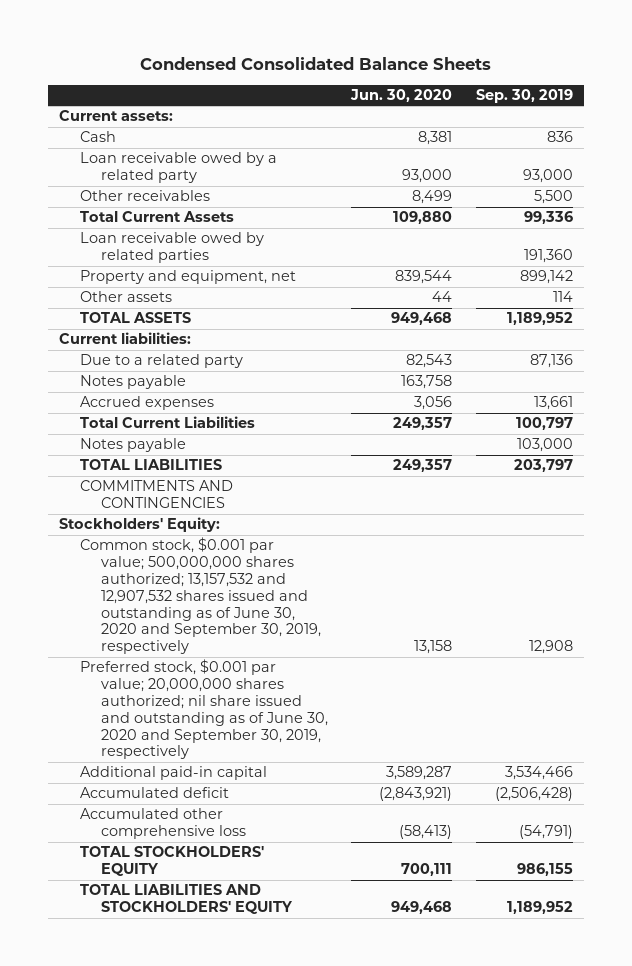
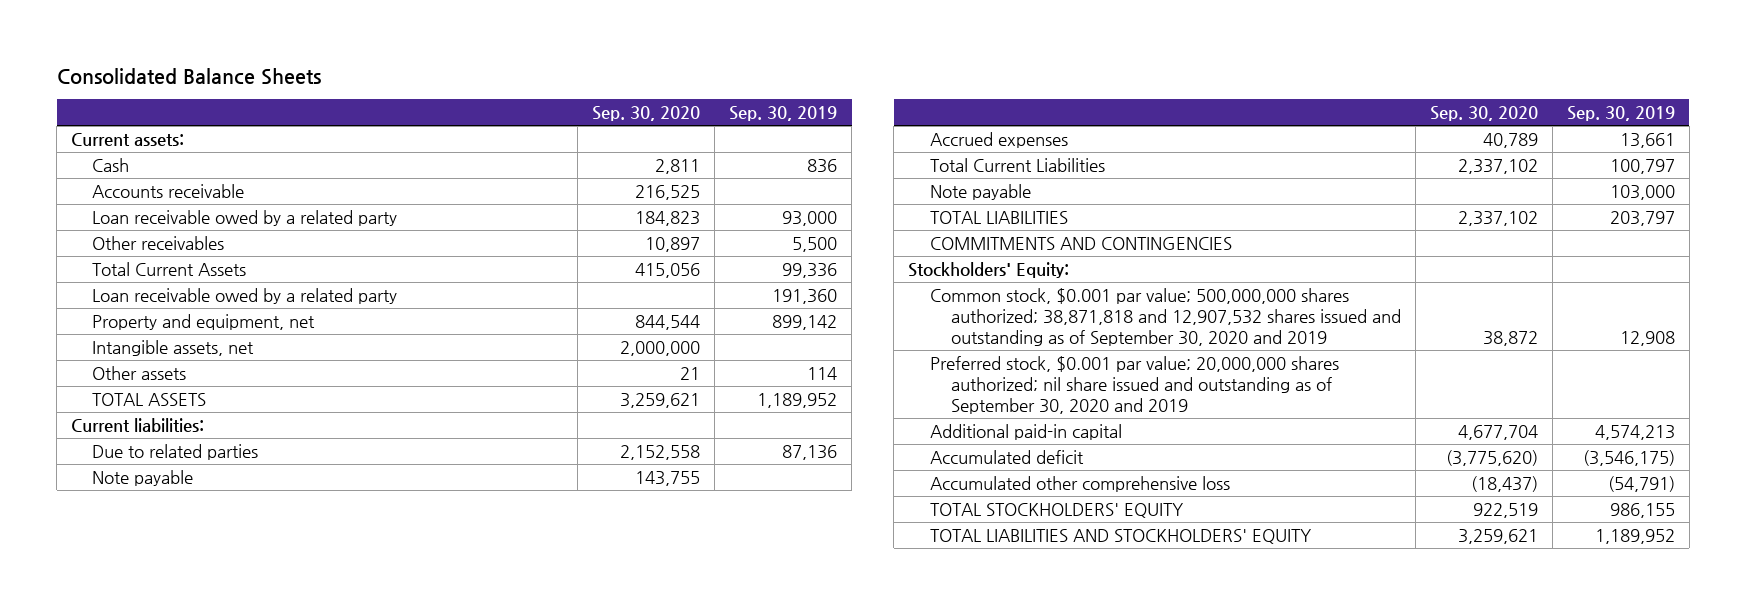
- Condensed Consolidated Balance Sheets
+ Consolidated Balance Sheets
- | Jun. 30, 2020 | Sep. 30, 2019
+ | Sep. 30, 2020 | Sep. 30, 2019
+ Accounts receivable | 216,525 |
- Loan receivable owed by related parties | | 191,360
+ Loan receivable owed by a related party | | 191,360
+ Intangible assets, net | 2,000,000 |
- Due to a related party | 82,543 | 87,136
- Notes payable | 163,758 |
+ Due to related parties | 2,152,558 | 87,136
+ Note payable | 143,755 |
- Notes payable | | 103,000
+ Note payable | | 103,000
- Common stock, $0.001 par value; 500,000,000 shares authorized; 13,157,532 and 12,907,532 shares issued and outstanding as of June 30, 2020 and September 30, 2019, respectively | 13,158 | 12,908
- Preferred stock, $0.001 par value; 20,000,000 shares authorized; nil share issued and outstanding as of June 30, 2020 and September 30, 2019, respectively
- Additional paid-in capital | 3,589,287 | 3,534,466
- Accumulated deficit | (2,843,921) | (2,506,428)
+ Common stock, $0.001 par value; 500,000,000 shares authorized; 38,871,818 and 12,907,532 shares issued and outstanding as of September 30, 2020 and 2019 | 38,872 | 12,908
+ Preferred stock, $0.001 par value; 20,000,000 shares authorized; nil share issued and outstanding as of September 30, 2020 and 2019
+ Additional paid-in capital | 4,677,704 | 4,574,213
+ Accumulated deficit | (3,775,620) | (3,546,175)

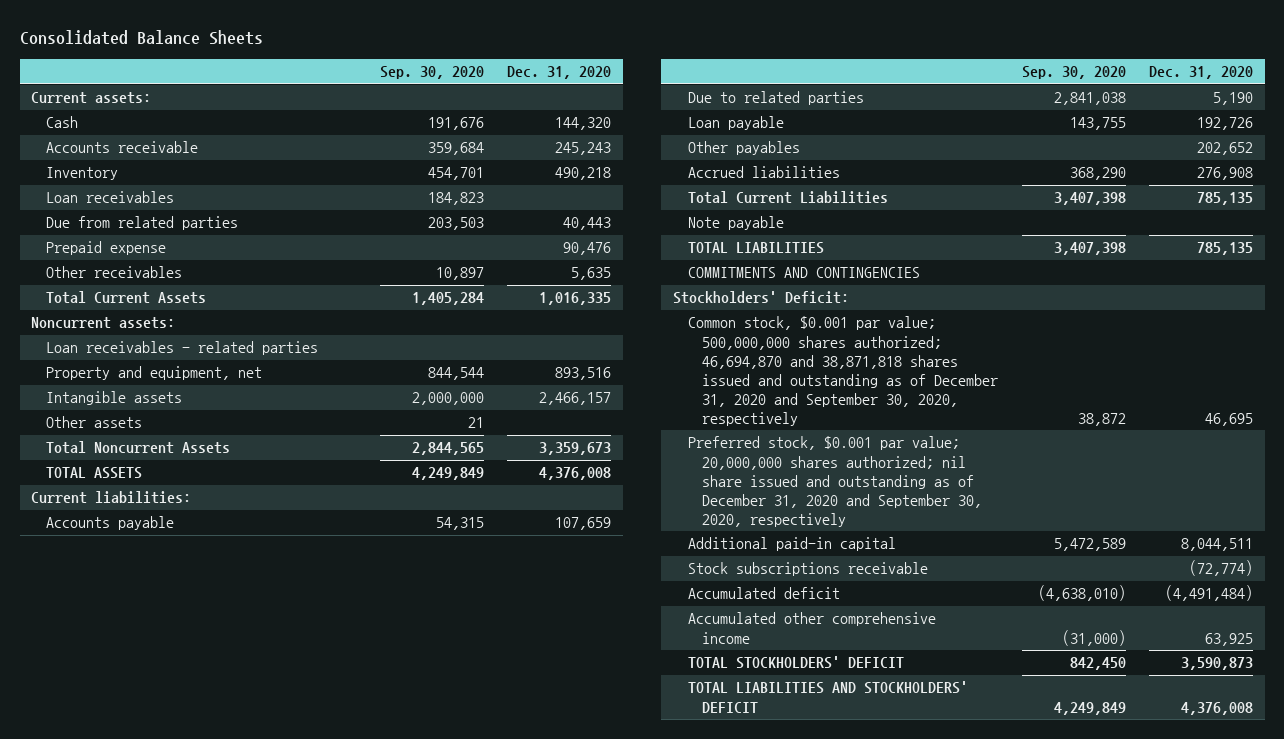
- | Sep. 30, 2020 | Sep. 30, 2019
+ | Sep. 30, 2020 | Dec. 31, 2020
- Cash | 2,811 | 836
- Accounts receivable | 216,525 |
- Loan receivable owed by a related party | 184,823 | 93,000
+ Cash | 191,676 | 144,320
+ Accounts receivable | 359,684 | 245,243
+ Inventory | 454,701 | 490,218
+ Loan receivables | 184,823 |
+ Due from related parties | 203,503 | 40,443
+ Prepaid expense | | 90,476
- Total Current Assets | 415,056 | 99,336
- Loan receivable owed by a related party | | 191,360
+ Total Current Assets | 1,405,284 | 1,016,335
+ Noncurrent assets:
+ Loan receivables - related parties
- Intangible assets, net | 2,000,000 |
+ Intangible assets | 2,000,000 | 2,466,157
- TOTAL ASSETS | 3,259,621 | 1,189,952
+ Total Noncurrent Assets | 2,844,565 | 3,359,673
+ TOTAL ASSETS | 4,249,849 | 4,376,008
- Due to related parties | 2,152,558 | 87,136
- Note payable | 143,755 |
- Accrued expenses | 40,789 | 13,661
- Total Current Liabilities | 2,337,102 | 100,797
+ Accounts payable | 54,315 | 107,659
+ Due to related parties | 2,841,038 | 5,190
+ Loan payable | 143,755 | 192,726
+ Other payables | | 202,652
+ Accrued liabilities | 368,290 | 276,908
+ Total Current Liabilities | 3,407,398 | 785,135
- TOTAL LIABILITIES | 2,337,102 | 203,797
+ TOTAL LIABILITIES | 3,407,398 | 785,135
- Stockholders' Equity:
- Common stock, $0.001 par value; 500,000,000 shares authorized; 38,871,818 and 12,907,532 shares issued and outstanding as of September 30, 2020 and 2019 | 38,872 | 12,908
- Preferred stock, $0.001 par value; 20,000,000 shares authorized; nil share issued and outstanding as of September 30, 2020 and 2019
- Additional paid-in capital | 4,677,704 | 4,574,213
- Accumulated deficit | (3,775,620) | (3,546,175)
- Accumulated other comprehensive loss | (18,437) | (54,791)
- TOTAL STOCKHOLDERS' EQUITY | 922,519 | 986,155
- TOTAL LIABILITIES AND STOCKHOLDERS' EQUITY | 3,259,621 | 1,189,952
+ Stockholders' Deficit:
+ Common stock, $0.001 par value; 500,000,000 shares authorized; 46,694,870 and 38,871,818 shares issued and outstanding as of December 31, 2020 and September 30, 2020, respectively | 38,872 | 46,695
+ Preferred stock, $0.001 par value; 20,000,000 shares authorized; nil share issued and outstanding as of December 31, 2020 and September 30, 2020, respectively
+ Additional paid-in capital | 5,472,589 | 8,044,511
+ Stock subscriptions receivable | | (72,774)
+ Accumulated deficit | (4,638,010) | (4,491,484)
+ Accumulated other comprehensive income | (31,000) | 63,925
+ TOTAL STOCKHOLDERS' DEFICIT | 842,450 | 3,590,873
+ TOTAL LIABILITIES AND STOCKHOLDERS' DEFICIT | 4,249,849 | 4,376,008

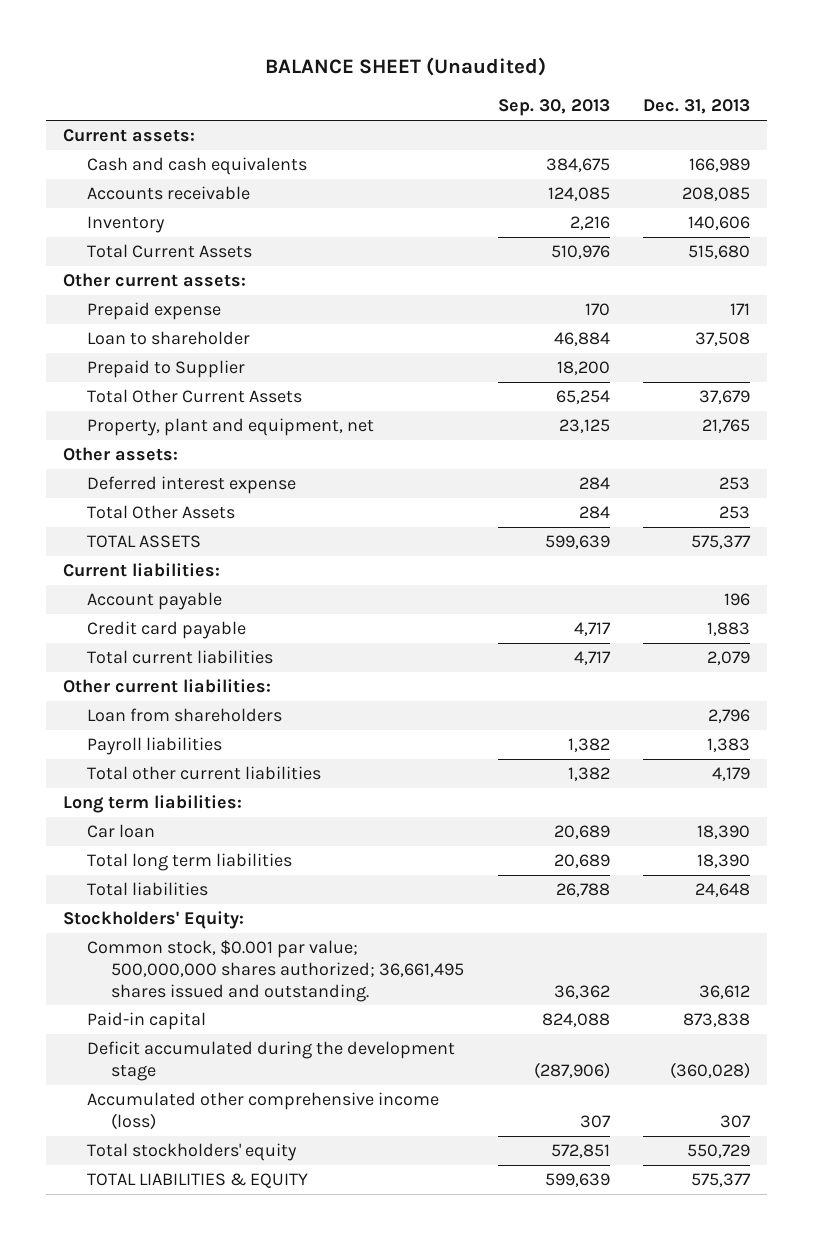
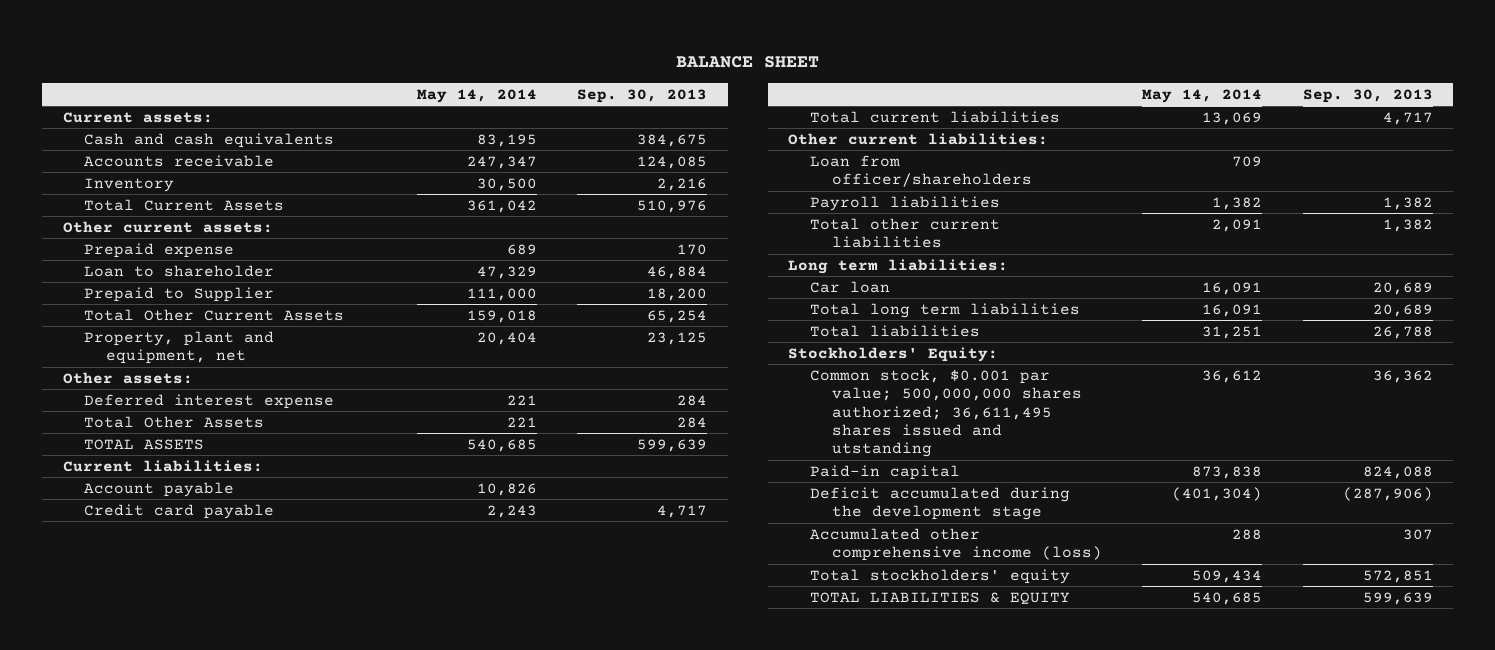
- BALANCE SHEET (Unaudited)
+ BALANCE SHEET
- | Sep. 30, 2013 | Dec. 31, 2013
+ | May 14, 2014 | Sep. 30, 2013
- Loan from shareholders | | 2,796
+ Loan from officer/shareholders | 709 |
- Common stock, $0.001 par value; 500,000,000 shares authorized; 36,661,495 shares issued and outstanding. | 36,362 | 36,612
+ Common stock, $0.001 par value; 500,000,000 shares authorized; 36,611,495 shares issued and utstanding | 36,612 | 36,362

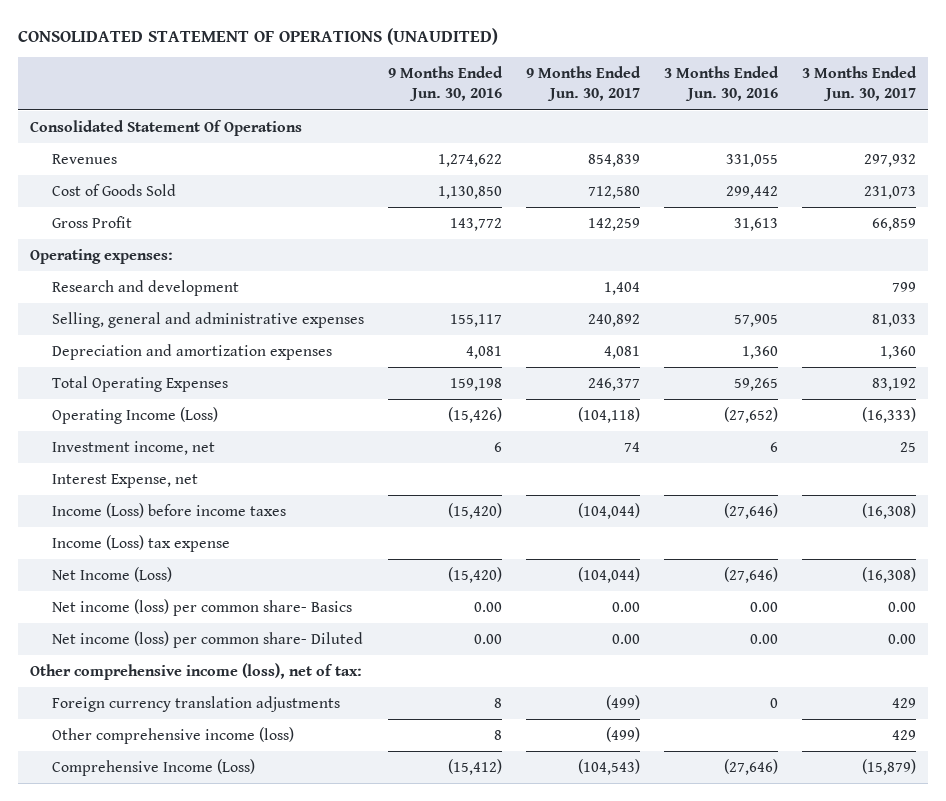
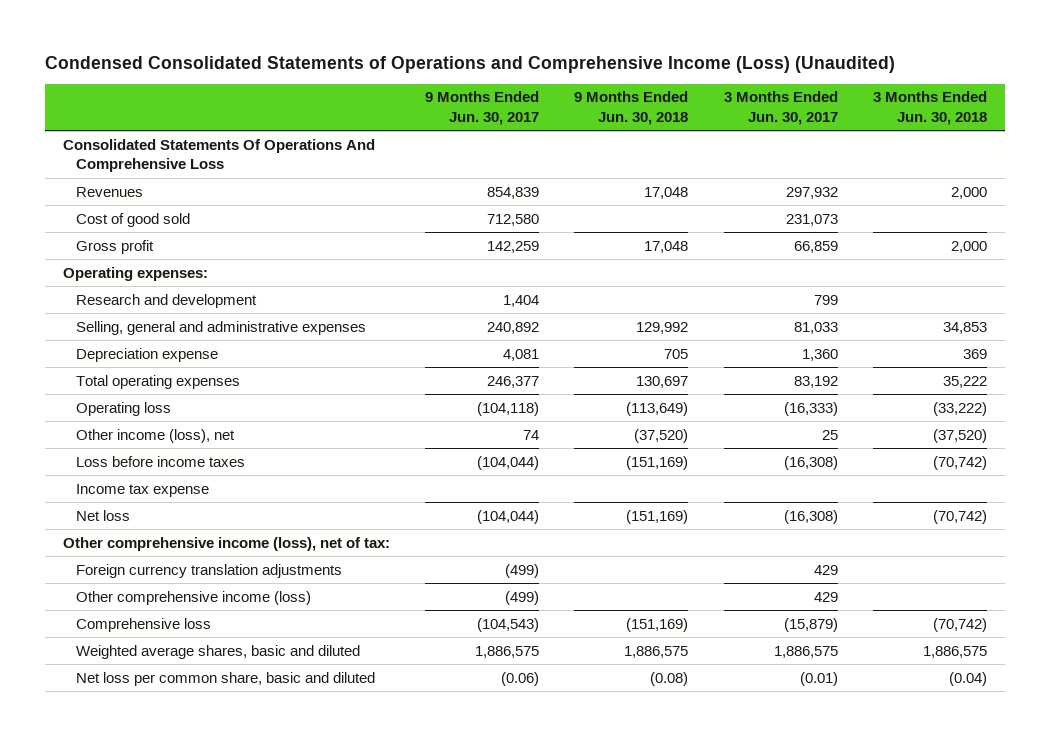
- CONSOLIDATED STATEMENT OF OPERATIONS (UNAUDITED)
+ Condensed Consolidated Statements of Operations and Comprehensive Income (Loss) (Unaudited)
- | 9 Months Ended Jun. 30, 2016 | 9 Months Ended Jun. 30, 2017 | 3 Months Ended Jun. 30, 2016 | 3 Months Ended Jun. 30, 2017
+ | 9 Months Ended Jun. 30, 2017 | 9 Months Ended Jun. 30, 2018 | 3 Months Ended Jun. 30, 2017 | 3 Months Ended Jun. 30, 2018
- Consolidated Statement Of Operations
+ Consolidated Statements Of Operations And Comprehensive Loss
- Cost of Goods Sold | 1,130,850 | 712,580 | 299,442 | 231,073
- Gross Profit | 143,772 | 142,259 | 31,613 | 66,859
+ Cost of good sold | 712,580 | | 231,073 |
+ Gross profit | 142,259 | 17,048 | 66,859 | 2,000
- Depreciation and amortization expenses | 4,081 | 4,081 | 1,360 | 1,360
- Total Operating Expenses | 159,198 | 246,377 | 59,265 | 83,192
- Operating Income (Loss) | (15,426) | (104,118) | (27,652) | (16,333)
- Investment income, net | 6 | 74 | 6 | 25
- Interest Expense, net
- Income (Loss) before income taxes | (15,420) | (104,044) | (27,646) | (16,308)
- Income (Loss) tax expense
- Net Income (Loss) | (15,420) | (104,044) | (27,646) | (16,308)
- Net income (loss) per common share- Basics | 0.00 | 0.00 | 0.00 | 0.00
- Net income (loss) per common share- Diluted | 0.00 | 0.00 | 0.00 | 0.00
+ Depreciation expense | 4,081 | 705 | 1,360 | 369
+ Total operating expenses | 246,377 | 130,697 | 83,192 | 35,222
+ Operating loss | (104,118) | (113,649) | (16,333) | (33,222)
+ Other income (loss), net | 74 | (37,520) | 25 | (37,520)
+ Loss before income taxes | (104,044) | (151,169) | (16,308) | (70,742)
+ Income tax expense
+ Net loss | (104,044) | (151,169) | (16,308) | (70,742)
- Comprehensive Income (Loss) | (15,412) | (104,543) | (27,646) | (15,879)
+ Comprehensive loss | (104,543) | (151,169) | (15,879) | (70,742)
+ Weighted average shares, basic and diluted | 1,886,575 | 1,886,575 | 1,886,575 | 1,886,575
+ Net loss per common share, basic and diluted | (0.06) | (0.08) | (0.01) | (0.04)

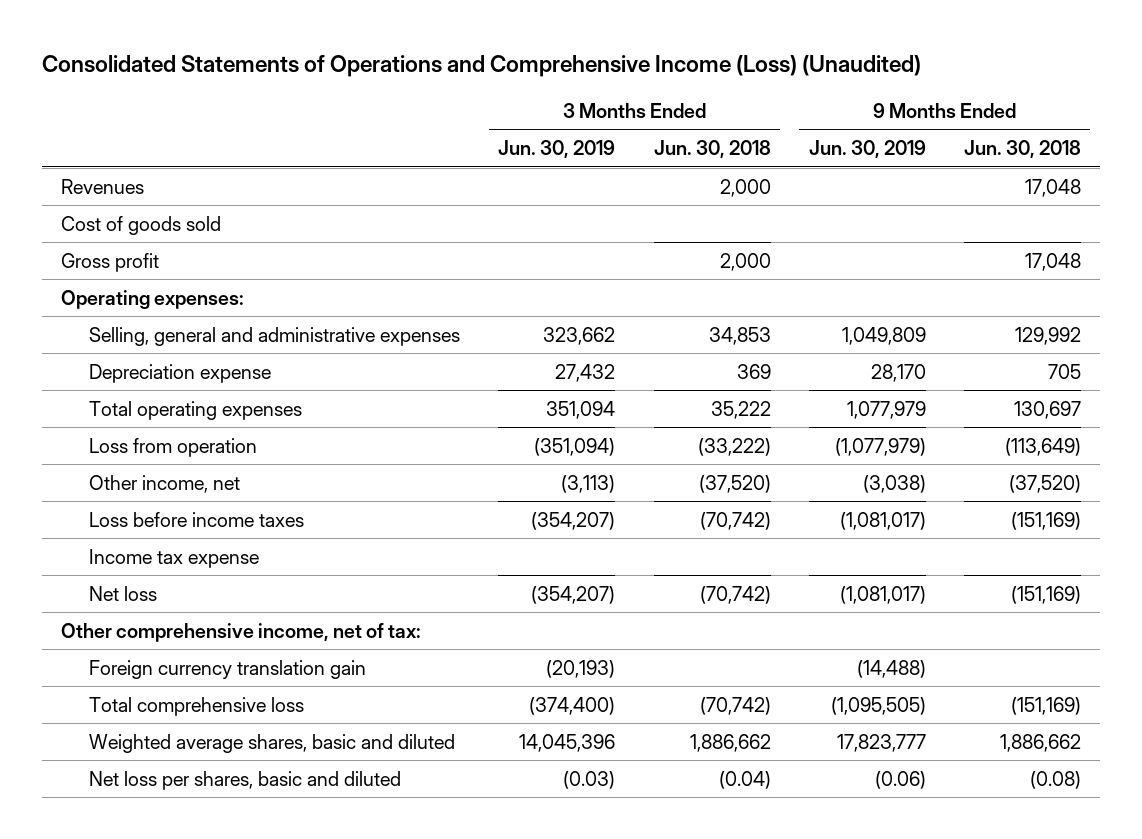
- Condensed Consolidated Statements of Operations and Comprehensive Income (Loss) (Unaudited)
+ Consolidated Statements of Operations and Comprehensive Income (Loss) (Unaudited)
- | 9 Months Ended Jun. 30, 2017 | 9 Months Ended Jun. 30, 2018 | 3 Months Ended Jun. 30, 2017 | 3 Months Ended Jun. 30, 2018
+ | 3 Months Ended Jun. 30, 2019 | 3 Months Ended Jun. 30, 2018 | 9 Months Ended Jun. 30, 2019 | 9 Months Ended Jun. 30, 2018
- Consolidated Statements Of Operations And Comprehensive Loss
- Cost of good sold | 712,580 | | 231,073 |
+ Cost of goods sold
- Research and development | 1,404 | | 799 |
- Operating loss | (104,118) | (113,649) | (16,333) | (33,222)
- Other income (loss), net | 74 | (37,520) | 25 | (37,520)
+ Loss from operation | (351,094) | (33,222) | (1,077,979) | (113,649)
+ Other income, net | (3,113) | (37,520) | (3,038) | (37,520)
- Other comprehensive income (loss), net of tax:
- Foreign currency translation adjustments | (499) | | 429 |
- Other comprehensive income (loss) | (499) | | 429 |
- Comprehensive loss | (104,543) | (151,169) | (15,879) | (70,742)
- Weighted average shares, basic and diluted | 1,886,575 | 1,886,575 | 1,886,575 | 1,886,575
- Net loss per common share, basic and diluted | (0.06) | (0.08) | (0.01) | (0.04)
+ Other comprehensive income, net of tax:
+ Foreign currency translation gain | (20,193) | | (14,488) |
+ Total comprehensive loss | (374,400) | (70,742) | (1,095,505) | (151,169)
+ Weighted average shares, basic and diluted | 14,045,396 | 1,886,662 | 17,823,777 | 1,886,662
+ Net loss per shares, basic and diluted | (0.03) | (0.04) | (0.06) | (0.08)

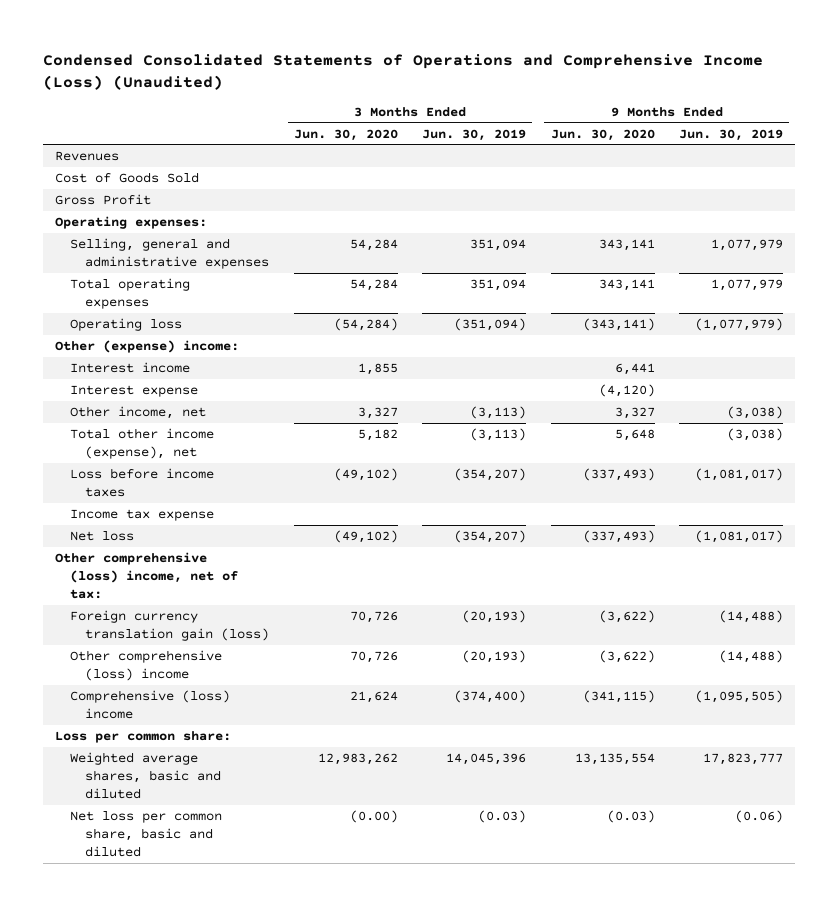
- Consolidated Statements of Operations and Comprehensive Income (Loss) (Unaudited)
+ Condensed Consolidated Statements of Operations and Comprehensive Income (Loss) (Unaudited)
- | 3 Months Ended Jun. 30, 2019 | 3 Months Ended Jun. 30, 2018 | 9 Months Ended Jun. 30, 2019 | 9 Months Ended Jun. 30, 2018
+ | 3 Months Ended Jun. 30, 2020 | 3 Months Ended Jun. 30, 2019 | 9 Months Ended Jun. 30, 2020 | 9 Months Ended Jun. 30, 2019
- Cost of goods sold
- Gross profit | | 2,000 | | 17,048
+ Cost of Goods Sold
+ Gross Profit
- Selling, general and administrative expenses | 323,662 | 34,853 | 1,049,809 | 129,992
- Depreciation expense | 27,432 | 369 | 28,170 | 705
+ Selling, general and administrative expenses | 54,284 | 351,094 | 343,141 | 1,077,979
- Loss from operation | (351,094) | (33,222) | (1,077,979) | (113,649)
+ Operating loss | (54,284) | (351,094) | (343,141) | (1,077,979)
+ Other (expense) income:
+ Interest income | 1,855 | | 6,441 |
+ Interest expense | | | (4,120) |
+ Total other income (expense), net | 5,182 | (3,113) | 5,648 | (3,038)
- Other comprehensive income, net of tax:
- Foreign currency translation gain | (20,193) | | (14,488) |
- Total comprehensive loss | (374,400) | (70,742) | (1,095,505) | (151,169)
+ Other comprehensive (loss) income, net of tax:
+ Foreign currency translation gain (loss) | 70,726 | (20,193) | (3,622) | (14,488)
+ Other comprehensive (loss) income | 70,726 | (20,193) | (3,622) | (14,488)
+ Comprehensive (loss) income | 21,624 | (374,400) | (341,115) | (1,095,505)
+ Loss per common share:
- Net loss per shares, basic and diluted | (0.03) | (0.04) | (0.06) | (0.08)
+ Net loss per common share, basic and diluted | (0.00) | (0.03) | (0.03) | (0.06)

